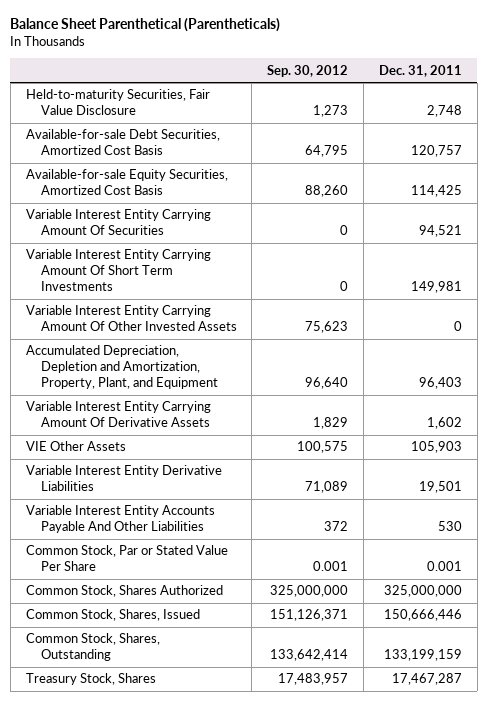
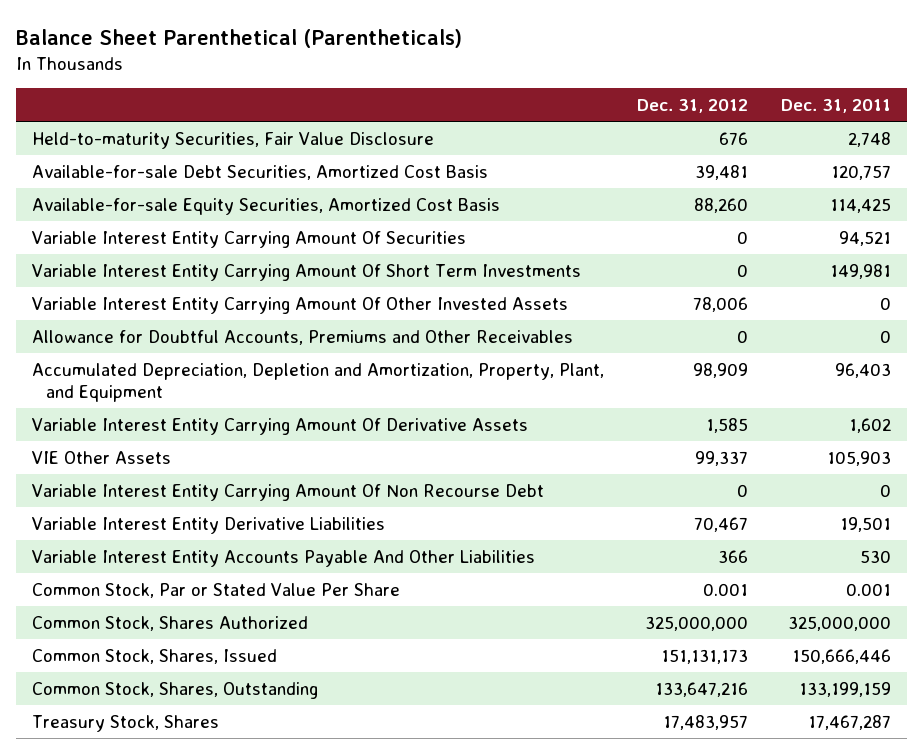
- | Sep. 30, 2012 | Dec. 31, 2011
+ | Dec. 31, 2012 | Dec. 31, 2011
+ Allowance for Doubtful Accounts, Premiums and Other Receivables | 0 | 0
+ Variable Interest Entity Carrying Amount Of Non Recourse Debt | 0 | 0

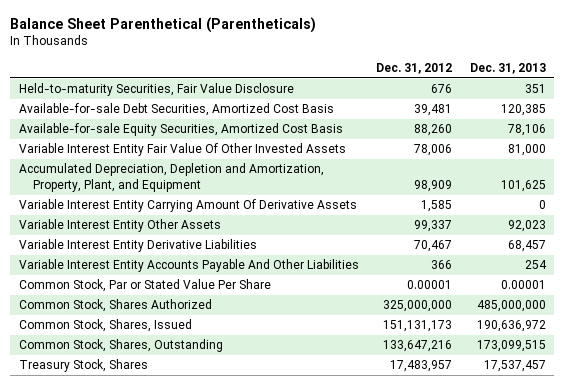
- | Dec. 31, 2012 | Dec. 31, 2011
+ | Dec. 31, 2012 | Dec. 31, 2013
- Variable Interest Entity Carrying Amount Of Securities | 0 | 94,521
- Variable Interest Entity Carrying Amount Of Short Term Investments | 0 | 149,981
- Variable Interest Entity Carrying Amount Of Other Invested Assets | 78,006 | 0
- Allowance for Doubtful Accounts, Premiums and Other Receivables | 0 | 0
+ Variable Interest Entity Fair Value Of Other Invested Assets | 78,006 | 81,000
- VIE Other Assets | 99,337 | 105,903
- Variable Interest Entity Carrying Amount Of Non Recourse Debt | 0 | 0
+ Variable Interest Entity Other Assets | 99,337 | 92,023
- Common Stock, Par or Stated Value Per Share | 0.001 | 0.001
+ Common Stock, Par or Stated Value Per Share | 0.00001 | 0.00001

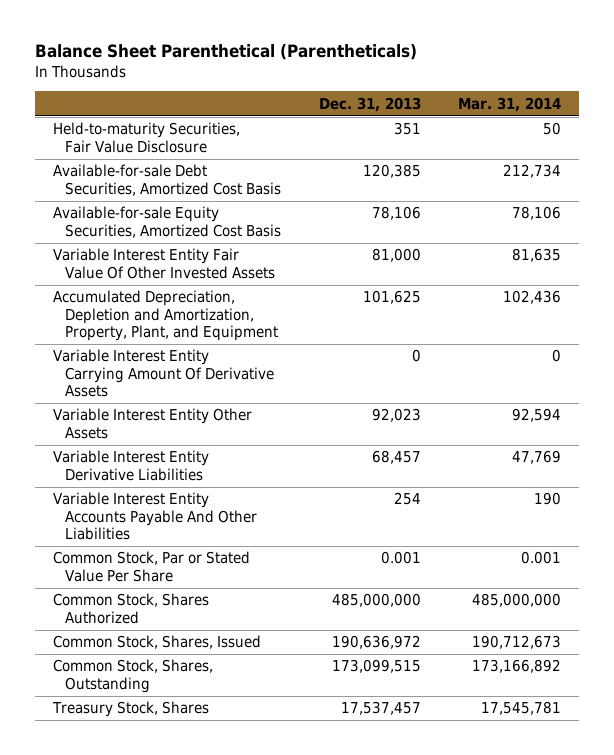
- | Dec. 31, 2012 | Dec. 31, 2013
+ | Dec. 31, 2013 | Mar. 31, 2014
- Common Stock, Par or Stated Value Per Share | 0.00001 | 0.00001
+ Common Stock, Par or Stated Value Per Share | 0.001 | 0.001

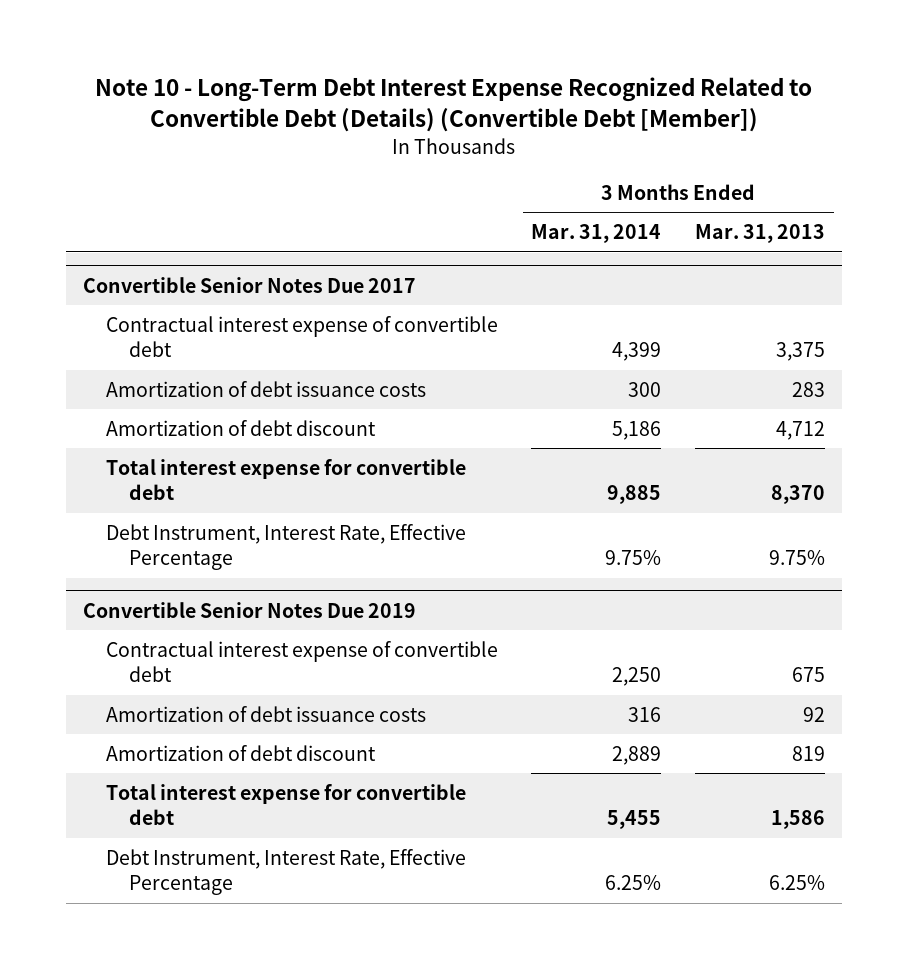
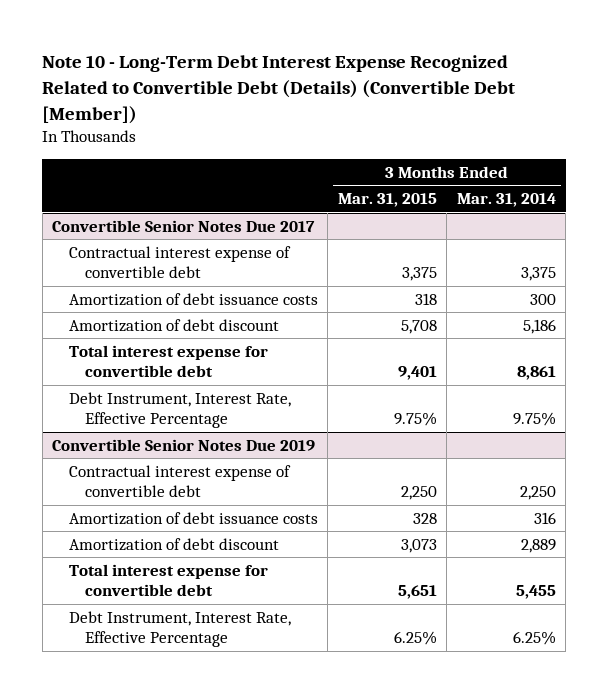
- | 3 Months Ended Mar. 31, 2014 | 3 Months Ended Mar. 31, 2013
+ | 3 Months Ended Mar. 31, 2015 | 3 Months Ended Mar. 31, 2014
@ Convertible Senior Notes Due 2017
- Contractual interest expense of convertible debt | 4,399 | 3,375
+ Contractual interest expense of convertible debt | 3,375 | 3,375
- Total interest expense for convertible debt | 9,885 | 8,370
+ Total interest expense for convertible debt | 9,401 | 8,861

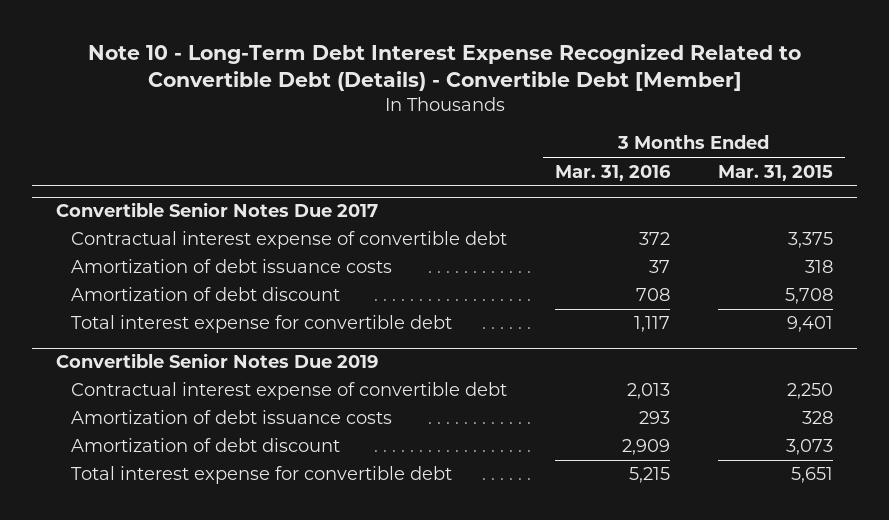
- Note 10 - Long-Term Debt Interest Expense Recognized Related to Convertible Debt (Details) (Convertible Debt [Member])
+ Note 10 - Long-Term Debt Interest Expense Recognized Related to Convertible Debt (Details) - Convertible Debt [Member]
- | 3 Months Ended Mar. 31, 2015 | 3 Months Ended Mar. 31, 2014
+ | 3 Months Ended Mar. 31, 2016 | 3 Months Ended Mar. 31, 2015
@ Convertible Senior Notes Due 2017
- Debt Instrument, Interest Rate, Effective Percentage | 9.75% | 9.75%
@ Convertible Senior Notes Due 2019
- Debt Instrument, Interest Rate, Effective Percentage | 6.25% | 6.25%

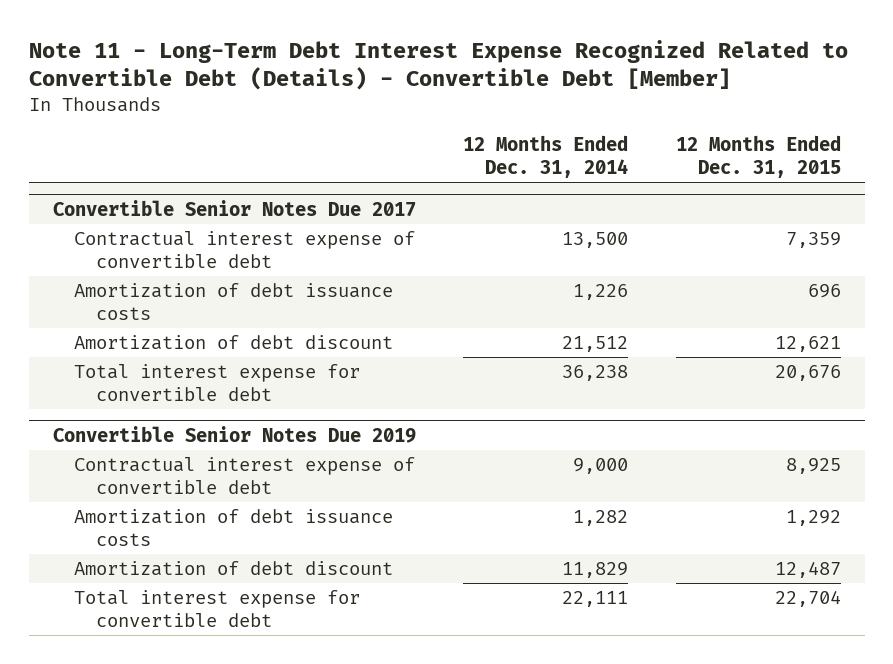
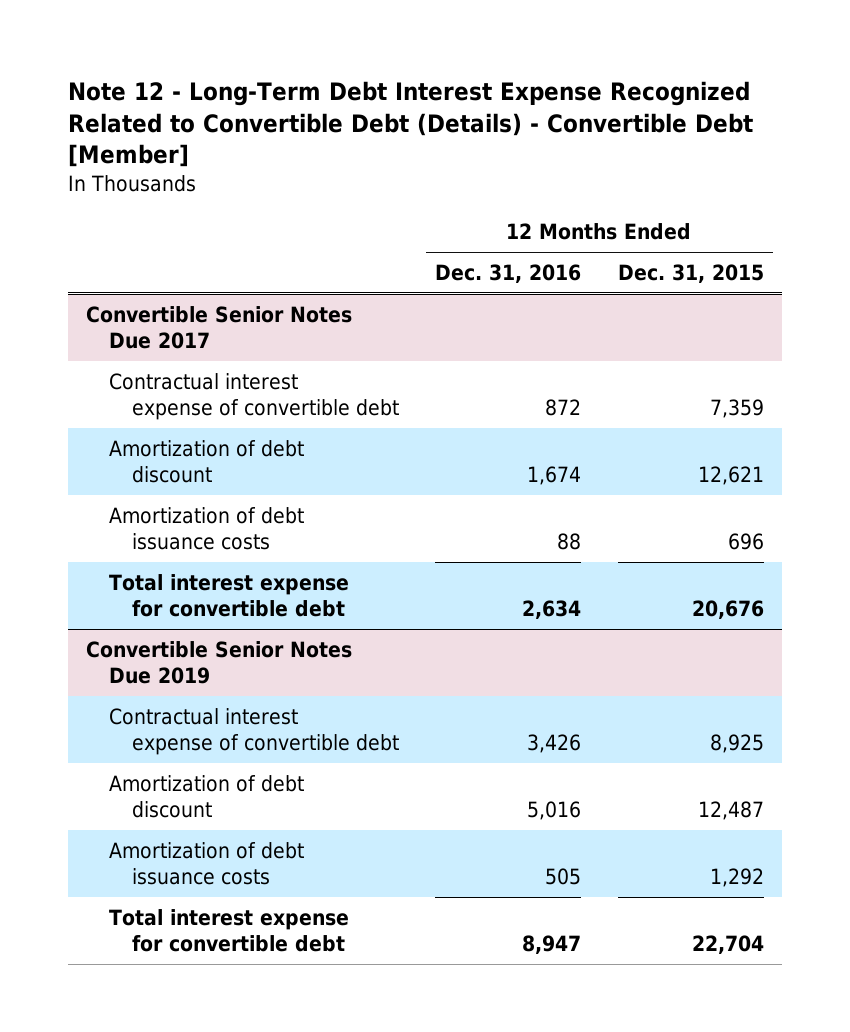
- Note 11 - Long-Term Debt Interest Expense Recognized Related to Convertible Debt (Details) - Convertible Debt [Member]
+ Note 12 - Long-Term Debt Interest Expense Recognized Related to Convertible Debt (Details) - Convertible Debt [Member]
- | 12 Months Ended Dec. 31, 2014 | 12 Months Ended Dec. 31, 2015
+ | 12 Months Ended Dec. 31, 2016 | 12 Months Ended Dec. 31, 2015
@ Convertible Senior Notes Due 2017
moved down: Amortization of debt issuance costs | 88 | 696
@ Convertible Senior Notes Due 2019
moved down: Amortization of debt issuance costs | 505 | 1,292

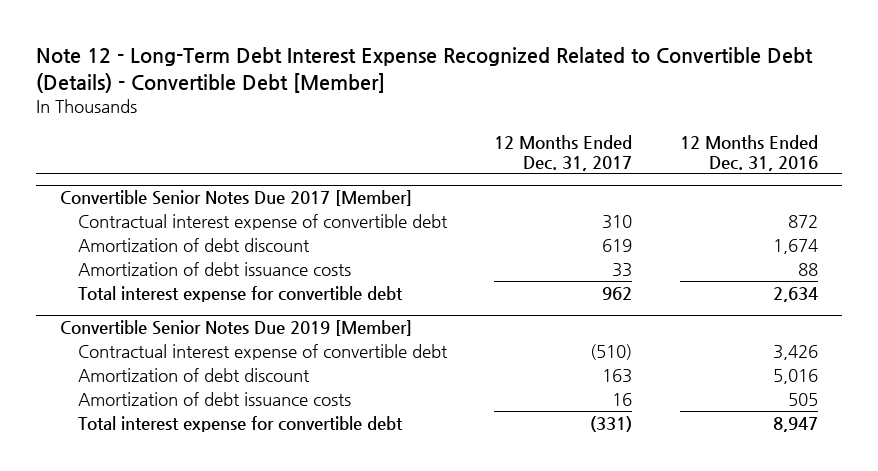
- | 12 Months Ended Dec. 31, 2016 | 12 Months Ended Dec. 31, 2015
+ | 12 Months Ended Dec. 31, 2017 | 12 Months Ended Dec. 31, 2016
- Convertible Senior Notes Due 2017
+ Convertible Senior Notes Due 2017 [Member]
- Convertible Senior Notes Due 2019
+ Convertible Senior Notes Due 2019 [Member]

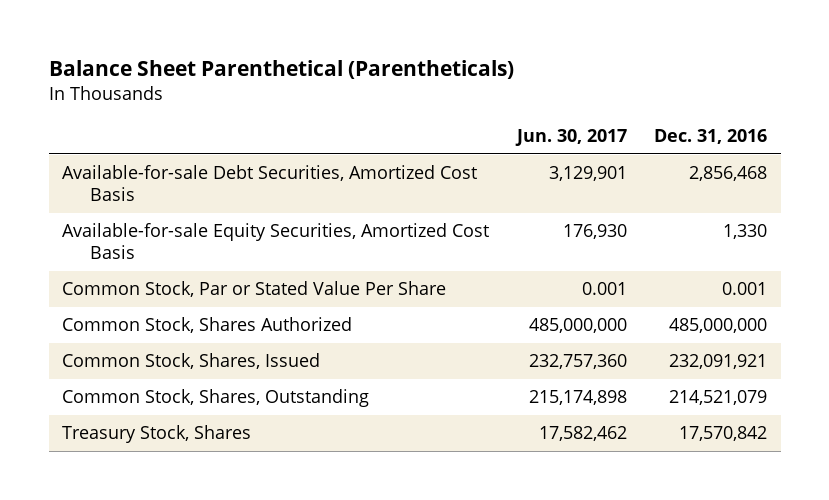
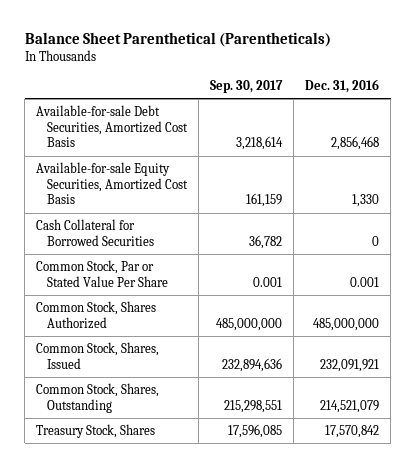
- | Jun. 30, 2017 | Dec. 31, 2016
+ | Sep. 30, 2017 | Dec. 31, 2016
+ Cash Collateral for Borrowed Securities | 36,782 | 0

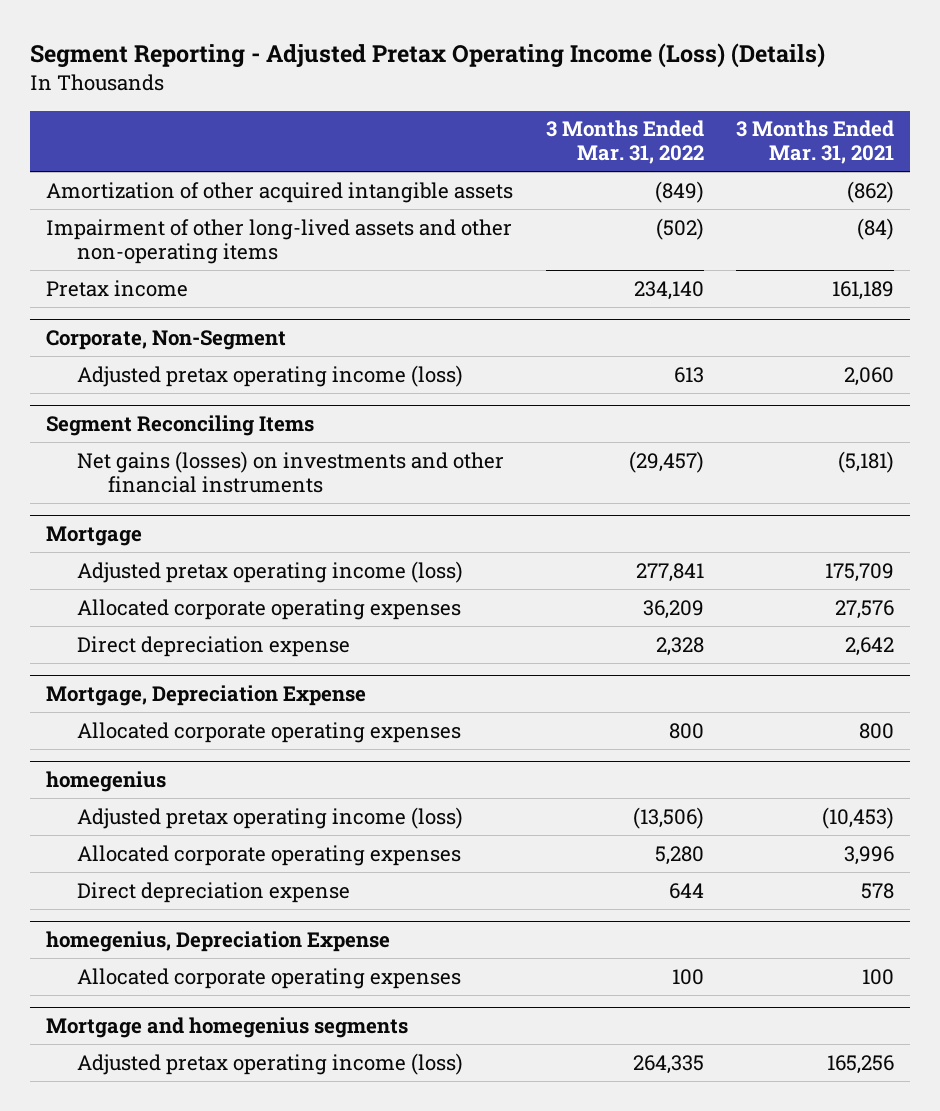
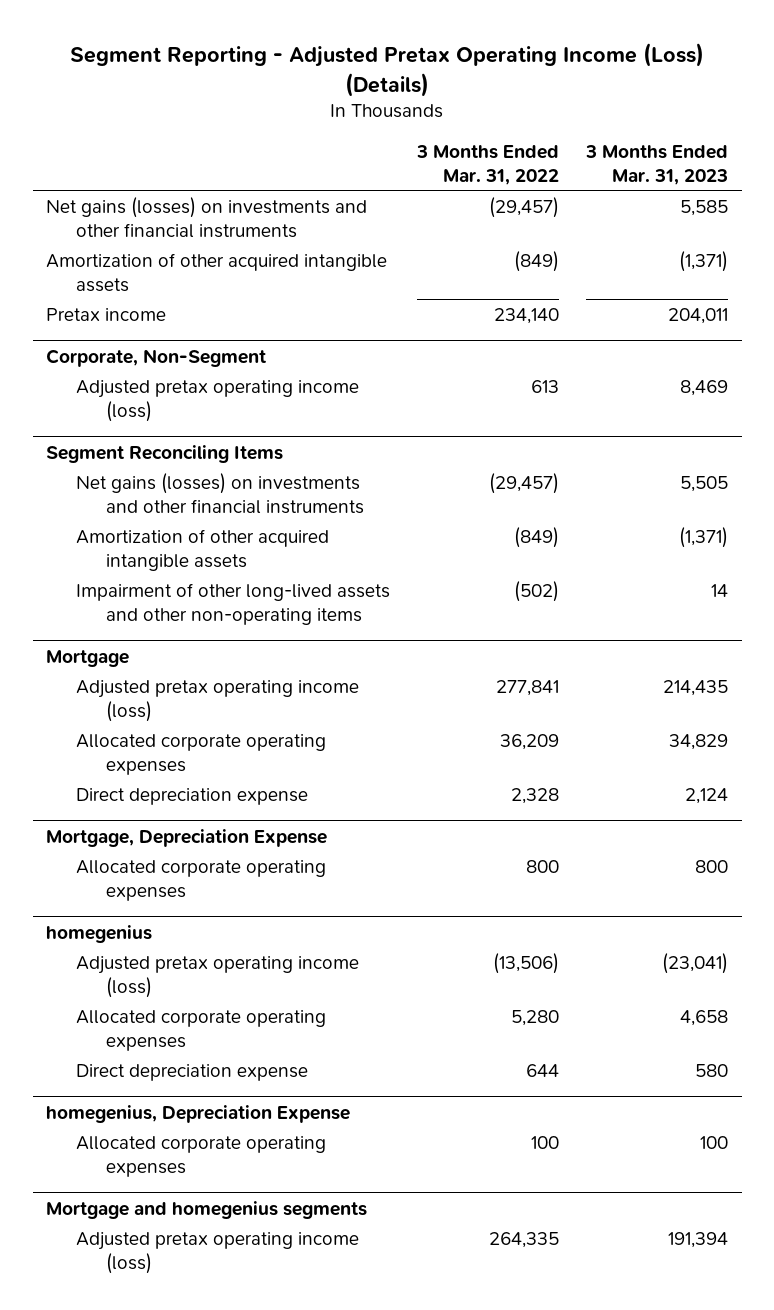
- | 3 Months Ended Mar. 31, 2022 | 3 Months Ended Mar. 31, 2021
+ | 3 Months Ended Mar. 31, 2022 | 3 Months Ended Mar. 31, 2023
+ Net gains (losses) on investments and other financial instruments | (29,457) | 5,585
- Impairment of other long-lived assets and other non-operating items | (502) | (84)
@ Segment Reconciling Items
+ Amortization of other acquired intangible assets | (849) | (1,371)
+ Impairment of other long-lived assets and other non-operating items | (502) | 14

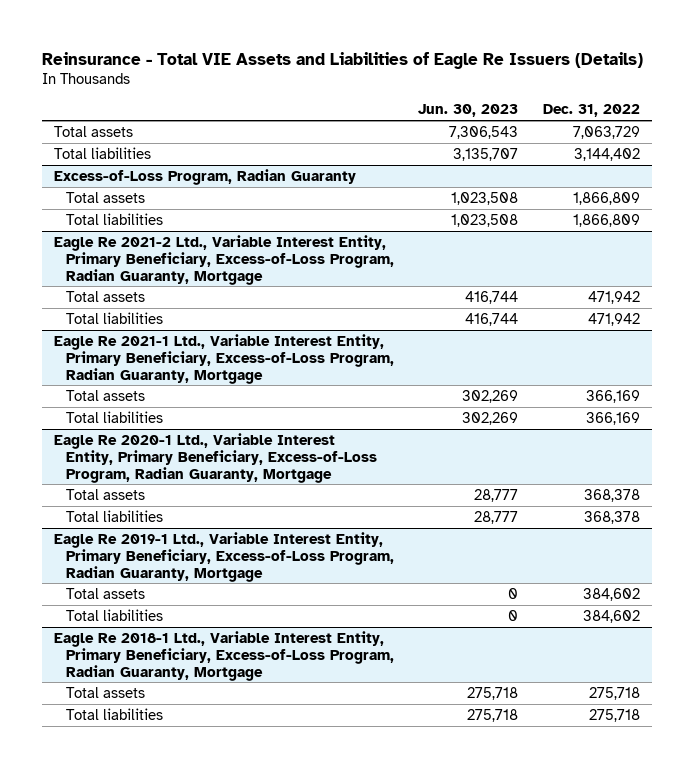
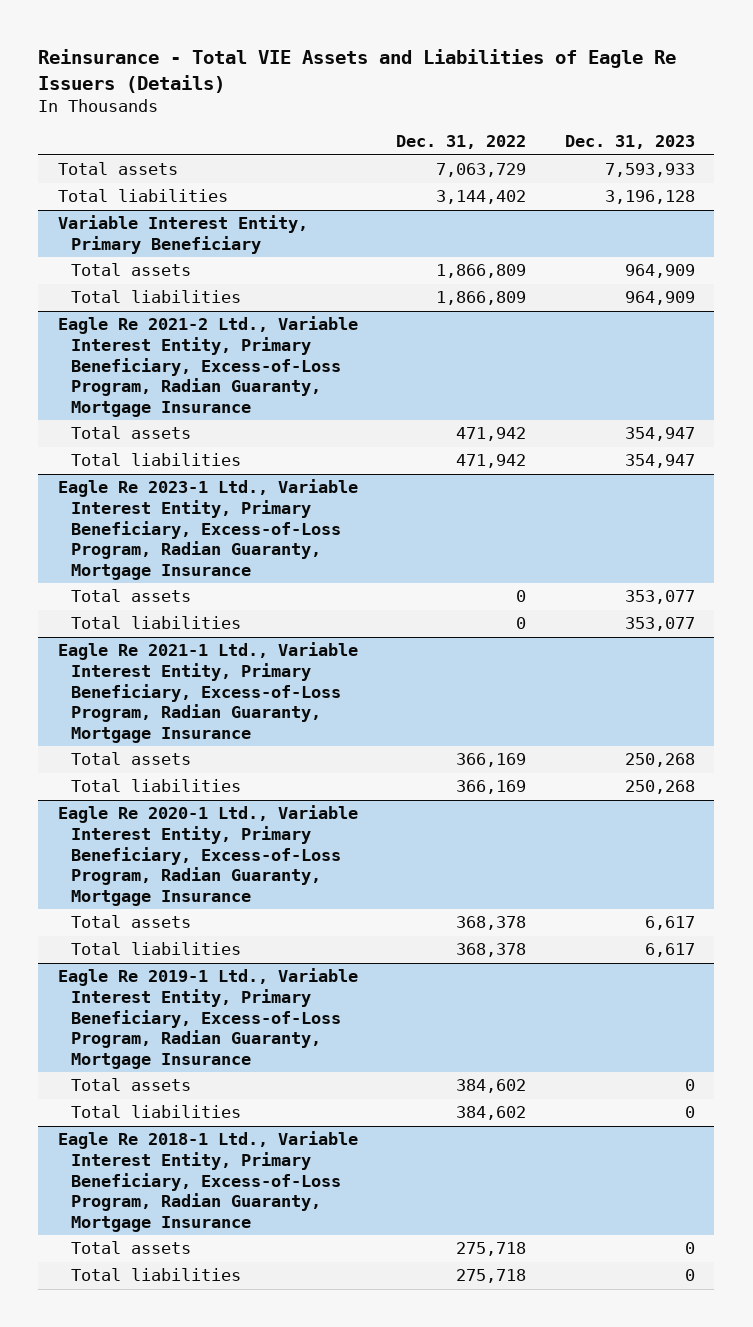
- | Jun. 30, 2023 | Dec. 31, 2022
+ | Dec. 31, 2022 | Dec. 31, 2023
- Excess-of-Loss Program, Radian Guaranty
+ Variable Interest Entity, Primary Beneficiary
- Eagle Re 2021-2 Ltd., Variable Interest Entity, Primary Beneficiary, Excess-of-Loss Program, Radian Guaranty, Mortgage
+ Eagle Re 2021-2 Ltd., Variable Interest Entity, Primary Beneficiary, Excess-of-Loss Program, Radian Guaranty, Mortgage Insurance
- Eagle Re 2021-1 Ltd., Variable Interest Entity, Primary Beneficiary, Excess-of-Loss Program, Radian Guaranty, Mortgage
+ Eagle Re 2023-1 Ltd., Variable Interest Entity, Primary Beneficiary, Excess-of-Loss Program, Radian Guaranty, Mortgage Insurance
+ Total assets | 0 | 353,077
+ Total liabilities | 0 | 353,077
+ Eagle Re 2021-1 Ltd., Variable Interest Entity, Primary Beneficiary, Excess-of-Loss Program, Radian Guaranty, Mortgage Insurance
- Eagle Re 2020-1 Ltd., Variable Interest Entity, Primary Beneficiary, Excess-of-Loss Program, Radian Guaranty, Mortgage
+ Eagle Re 2020-1 Ltd., Variable Interest Entity, Primary Beneficiary, Excess-of-Loss Program, Radian Guaranty, Mortgage Insurance
- Eagle Re 2019-1 Ltd., Variable Interest Entity, Primary Beneficiary, Excess-of-Loss Program, Radian Guaranty, Mortgage
+ Eagle Re 2019-1 Ltd., Variable Interest Entity, Primary Beneficiary, Excess-of-Loss Program, Radian Guaranty, Mortgage Insurance
- Eagle Re 2018-1 Ltd., Variable Interest Entity, Primary Beneficiary, Excess-of-Loss Program, Radian Guaranty, Mortgage
+ Eagle Re 2018-1 Ltd., Variable Interest Entity, Primary Beneficiary, Excess-of-Loss Program, Radian Guaranty, Mortgage Insurance

